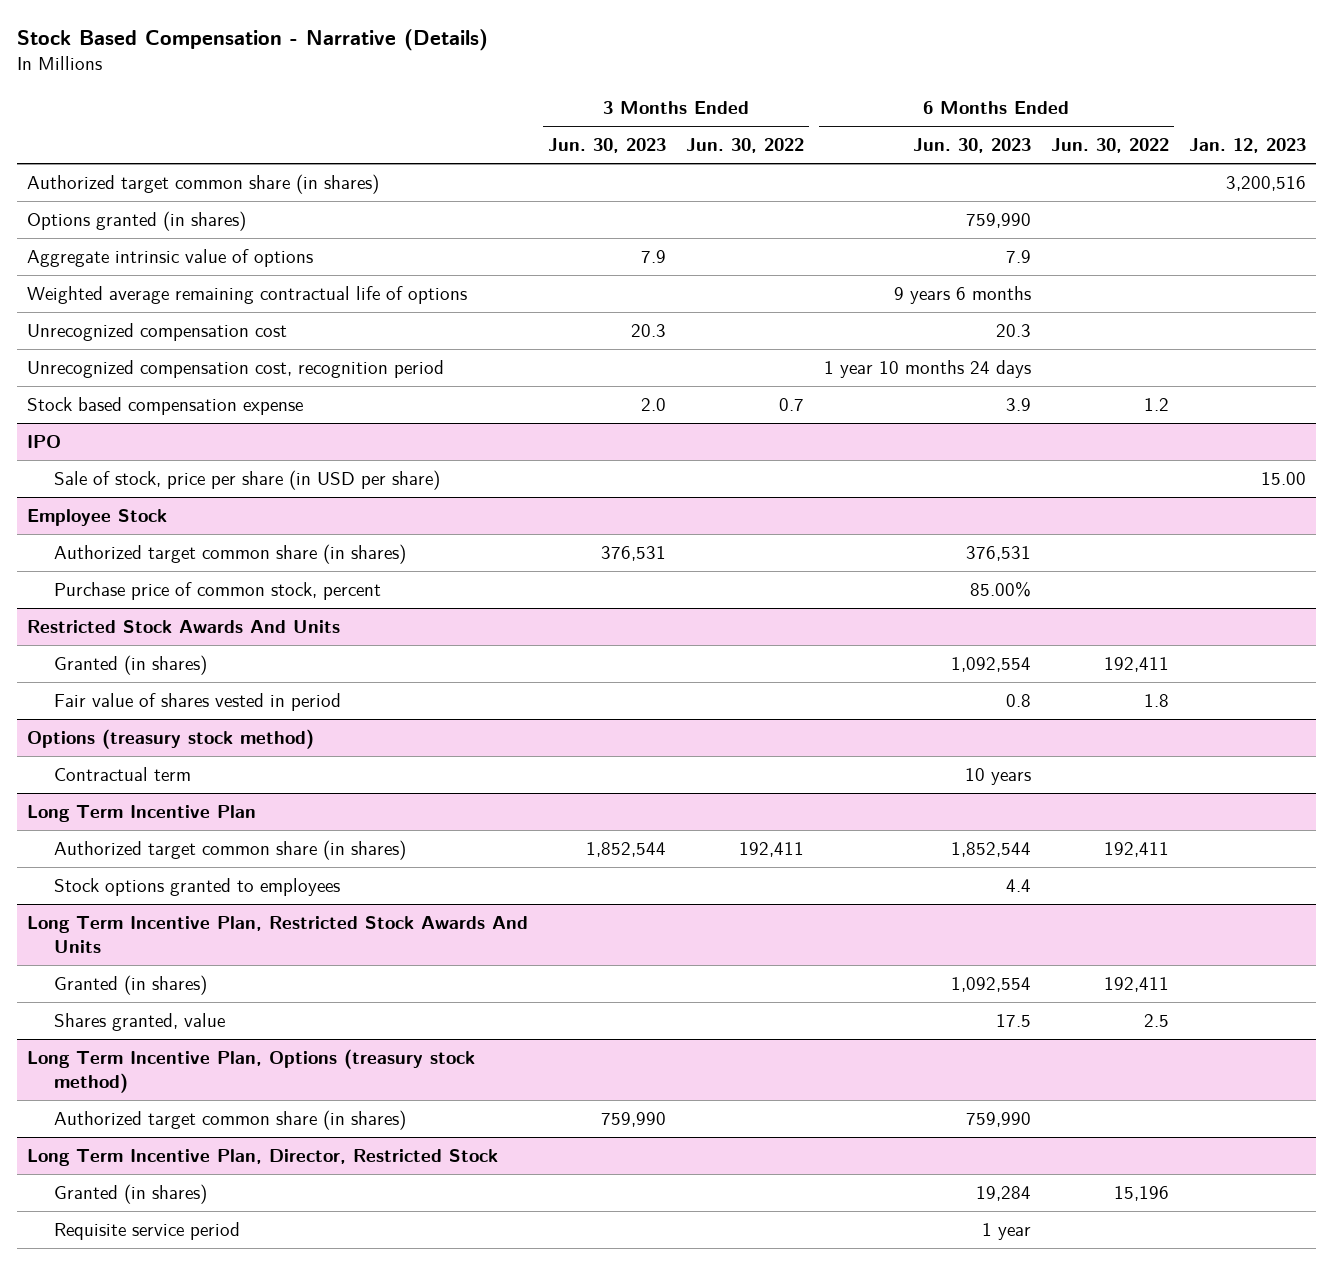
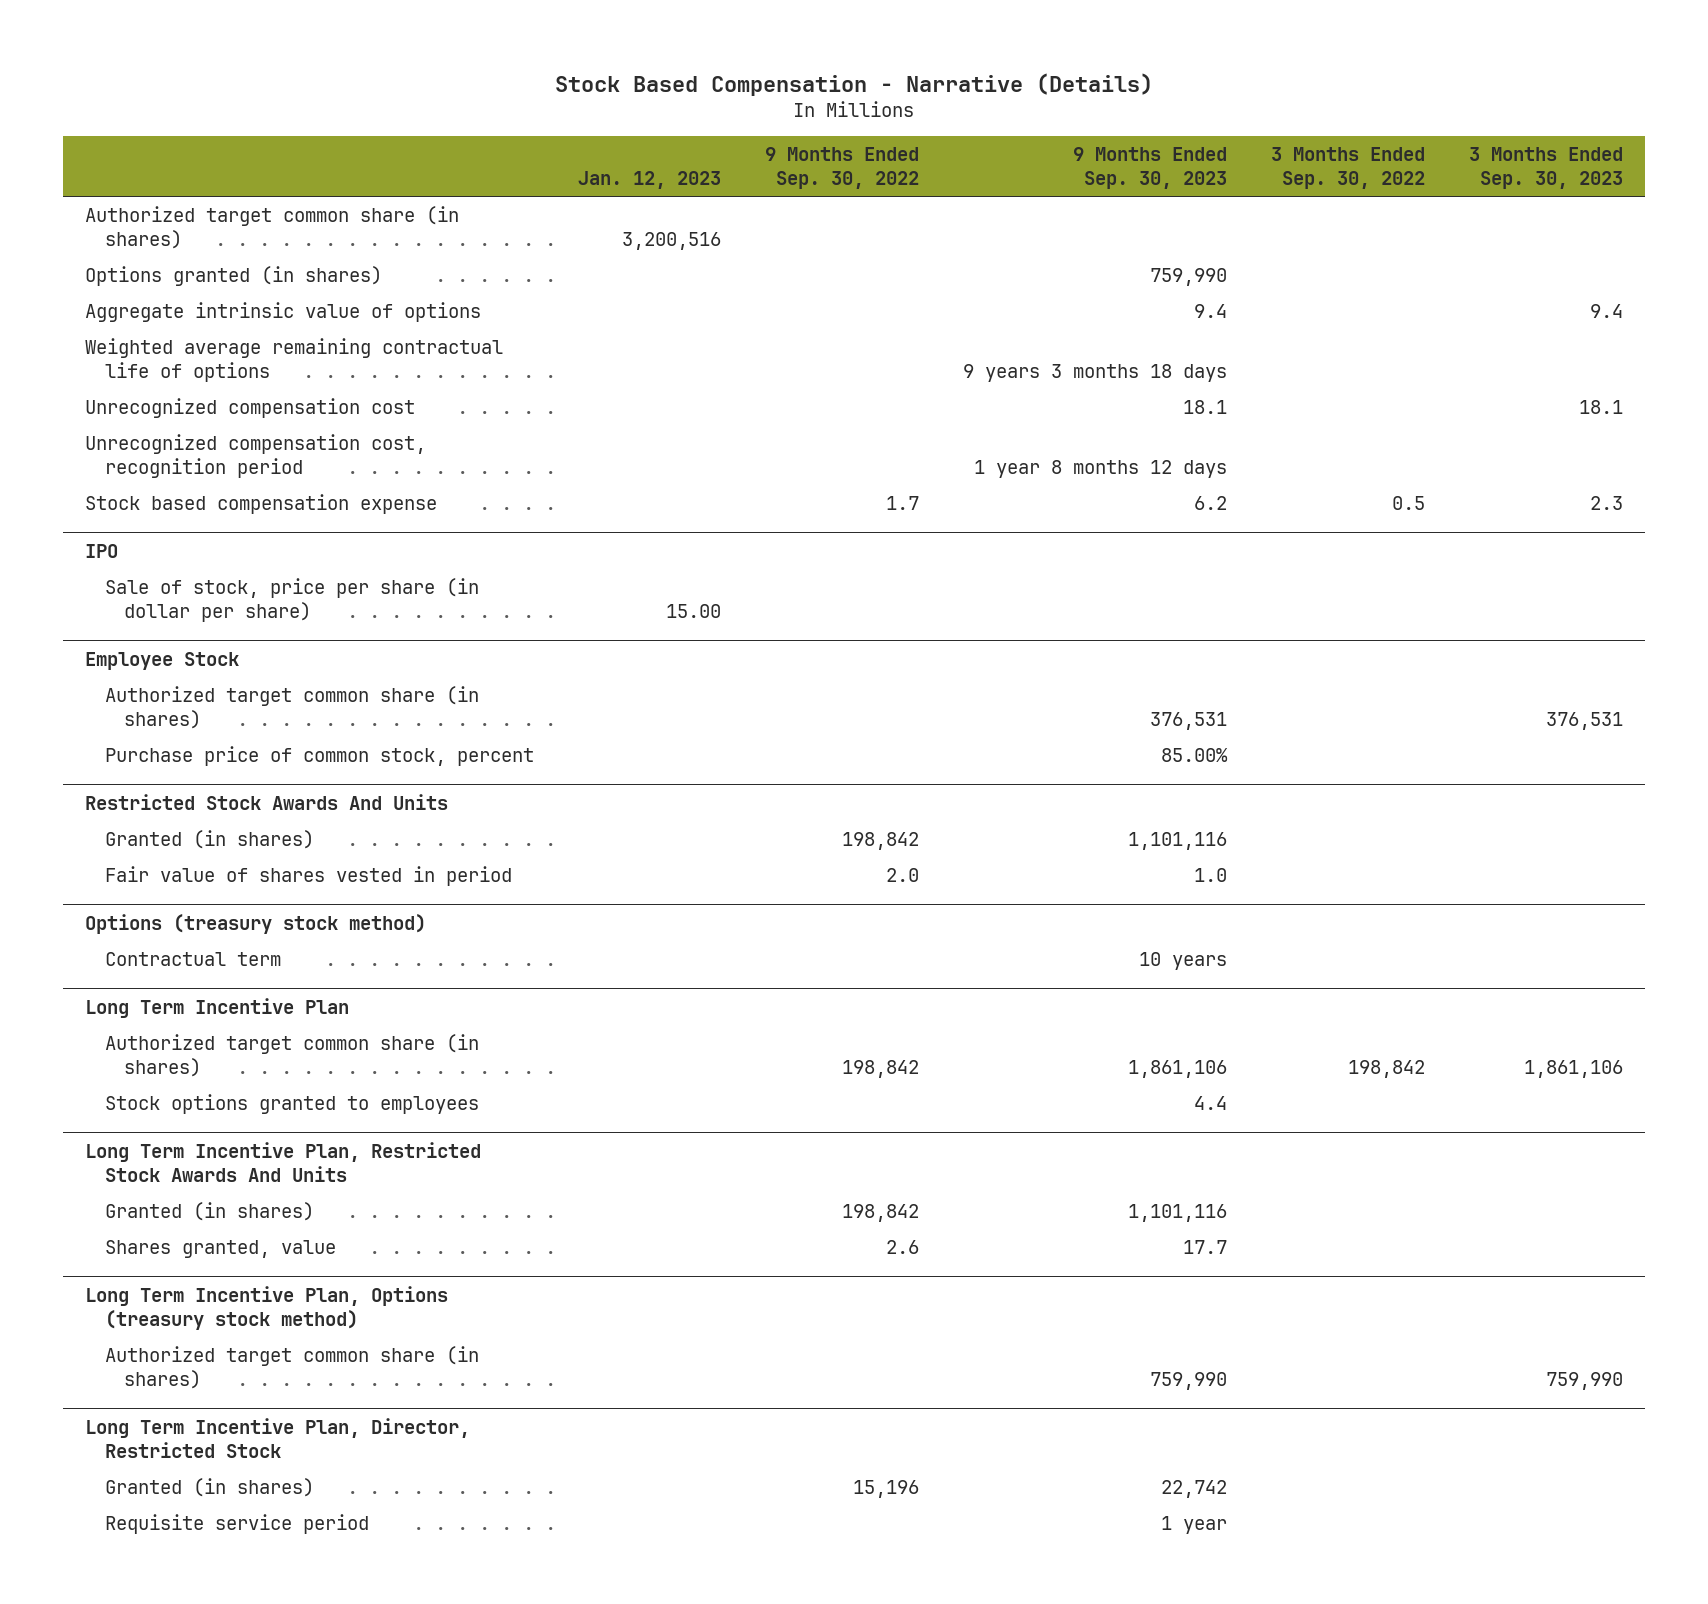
- | 3 Months Ended Jun. 30, 2023 | 3 Months Ended Jun. 30, 2022 | 6 Months Ended Jun. 30, 2023 | 6 Months Ended Jun. 30, 2022 | Jan. 12, 2023
+ | Jan. 12, 2023 | 9 Months Ended Sep. 30, 2022 | 9 Months Ended Sep. 30, 2023 | 3 Months Ended Sep. 30, 2022 | 3 Months Ended Sep. 30, 2023
@ IPO
- Sale of stock, price per share (in USD per share) | | | | | 15.00
+ Sale of stock, price per share (in dollar per share) | 15.00 | | | |

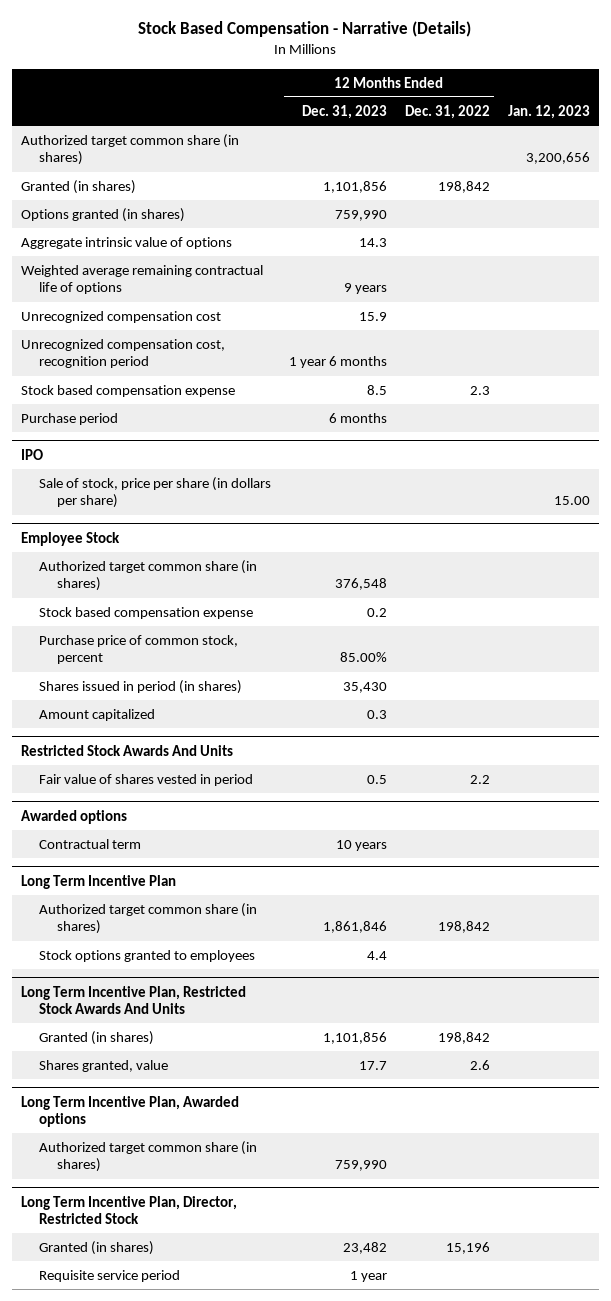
- | Jan. 12, 2023 | 9 Months Ended Sep. 30, 2022 | 9 Months Ended Sep. 30, 2023 | 3 Months Ended Sep. 30, 2022 | 3 Months Ended Sep. 30, 2023
+ | 12 Months Ended Dec. 31, 2023 | 12 Months Ended Dec. 31, 2022 | Jan. 12, 2023
- Authorized target common share (in shares) | 3,200,516 | | | |
+ Authorized target common share (in shares) | | | 3,200,656
+ Granted (in shares) | 1,101,856 | 198,842 |
+ Purchase period | 6 months | |
@ IPO
- Sale of stock, price per share (in dollar per share) | 15.00 | | | |
+ Sale of stock, price per share (in dollars per share) | | | 15.00
@ Employee Stock
+ Stock based compensation expense | 0.2 | |
+ Shares issued in period (in shares) | 35,430 | |
+ Amount capitalized | 0.3 | |
@ Restricted Stock Awards And Units
- Granted (in shares) | | 198,842 | 1,101,116 | |
- Options (treasury stock method)
+ Awarded options
- Long Term Incentive Plan, Options (treasury stock method)
+ Long Term Incentive Plan, Awarded options

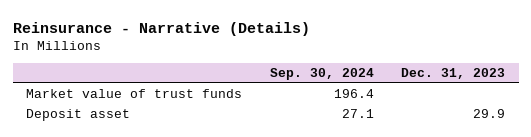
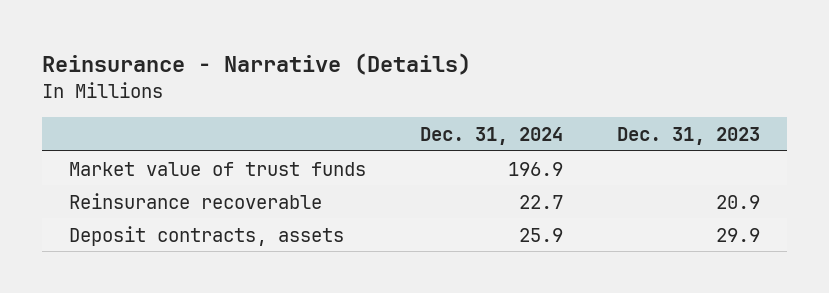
- | Sep. 30, 2024 | Dec. 31, 2023
+ | Dec. 31, 2024 | Dec. 31, 2023
- Deposit asset | 27.1 | 29.9
+ Reinsurance recoverable | 22.7 | 20.9
+ Deposit contracts, assets | 25.9 | 29.9

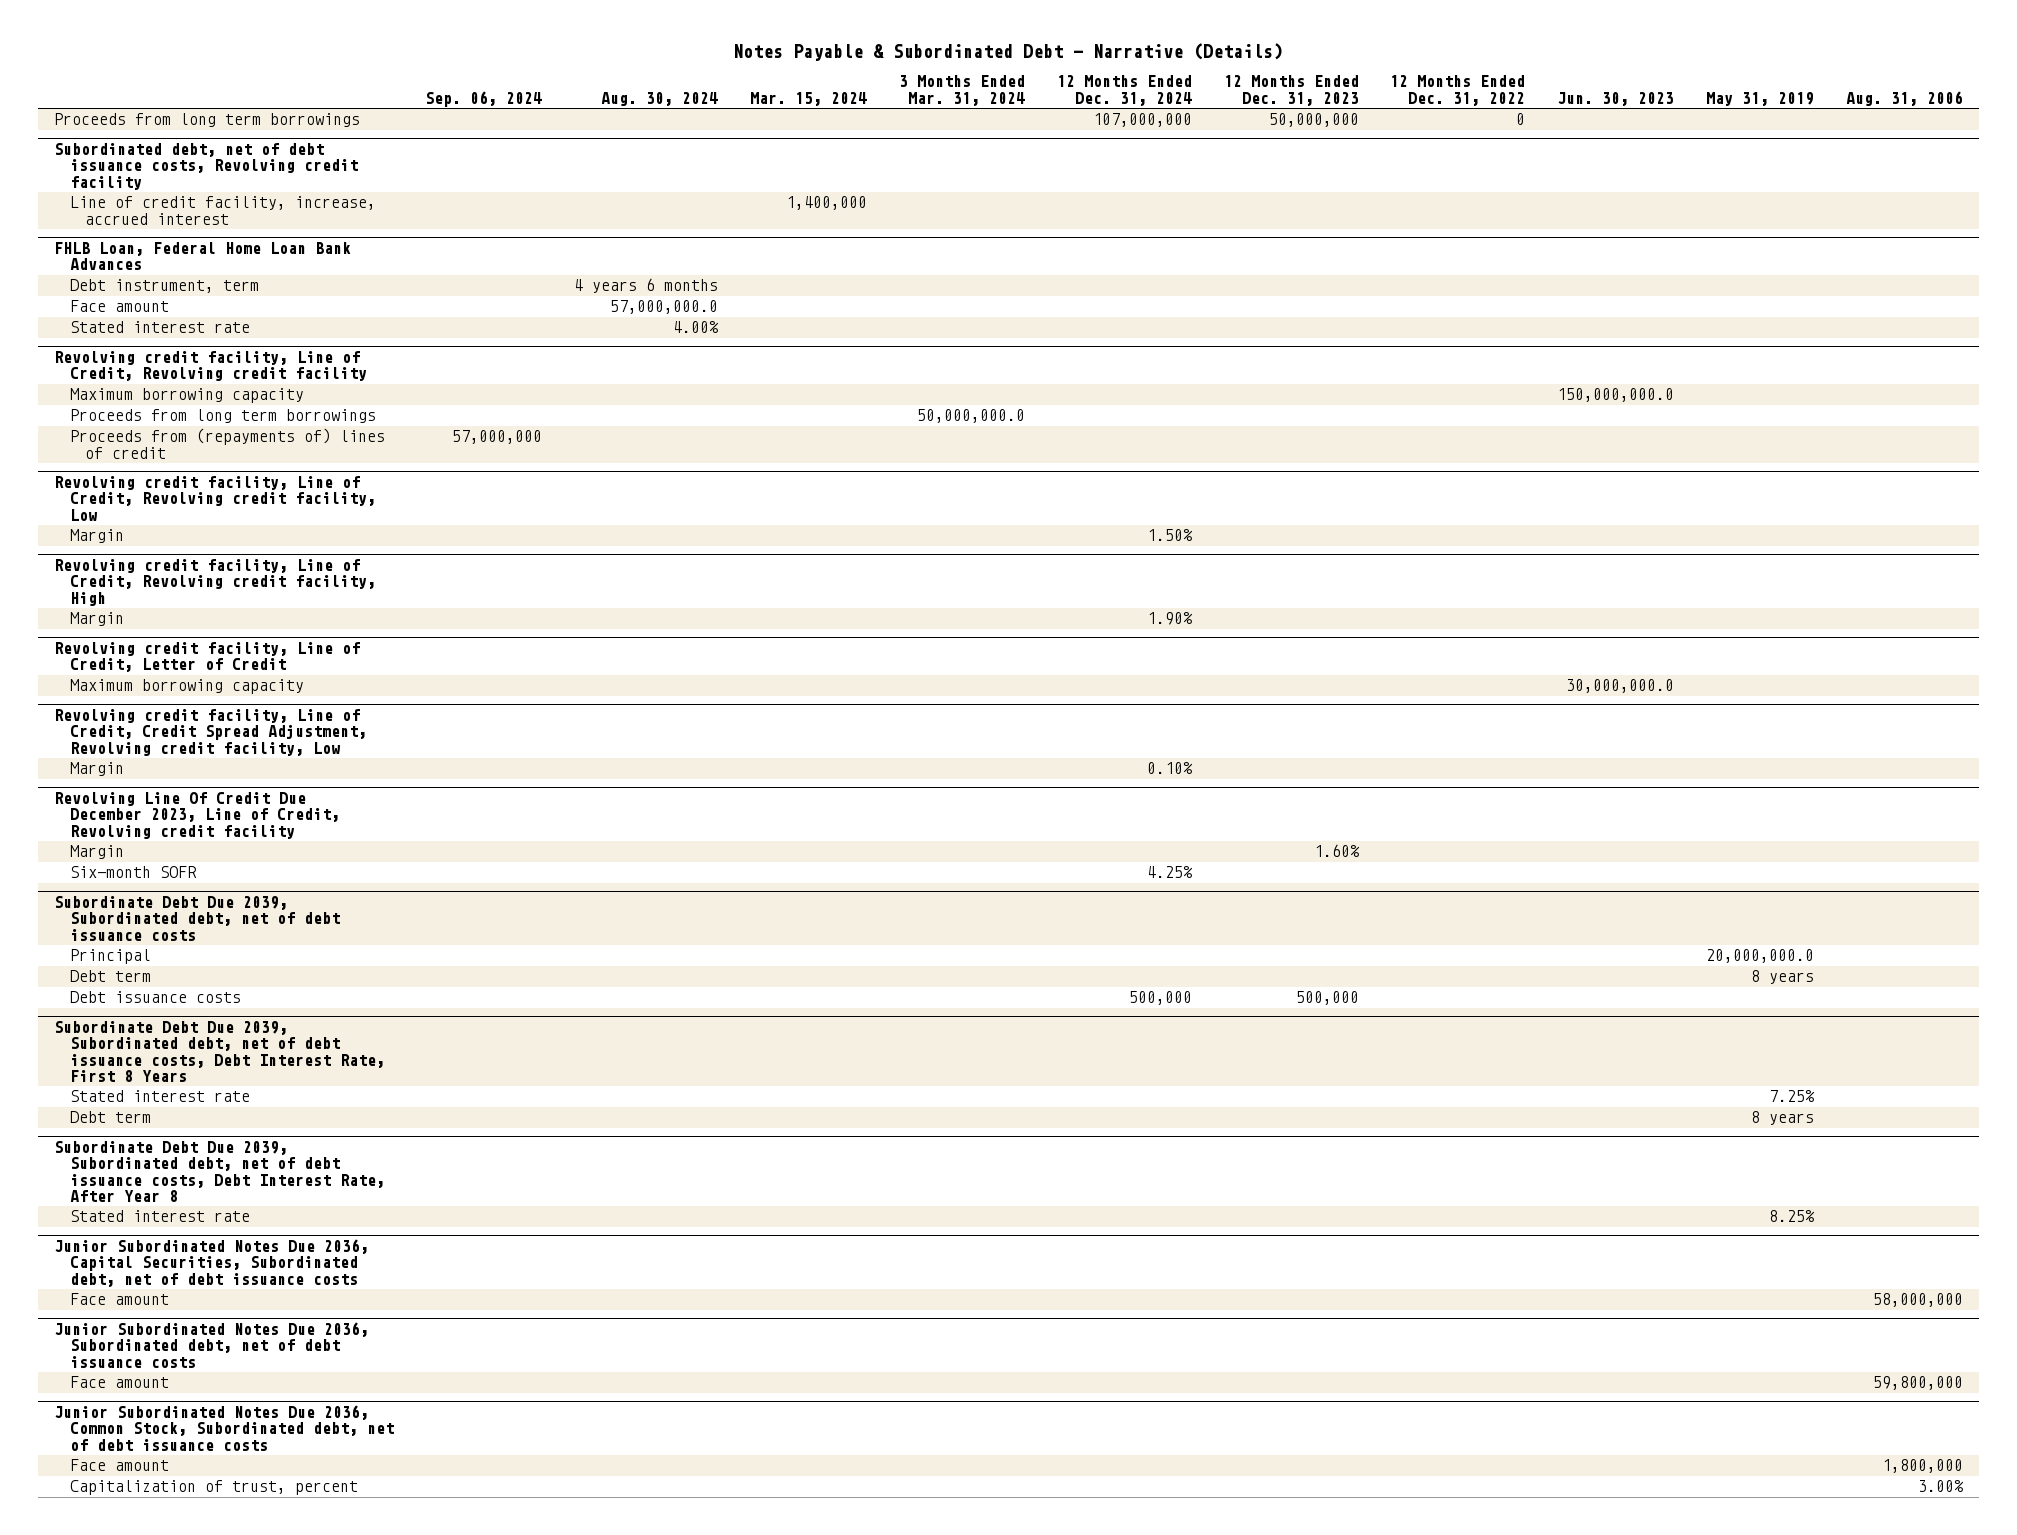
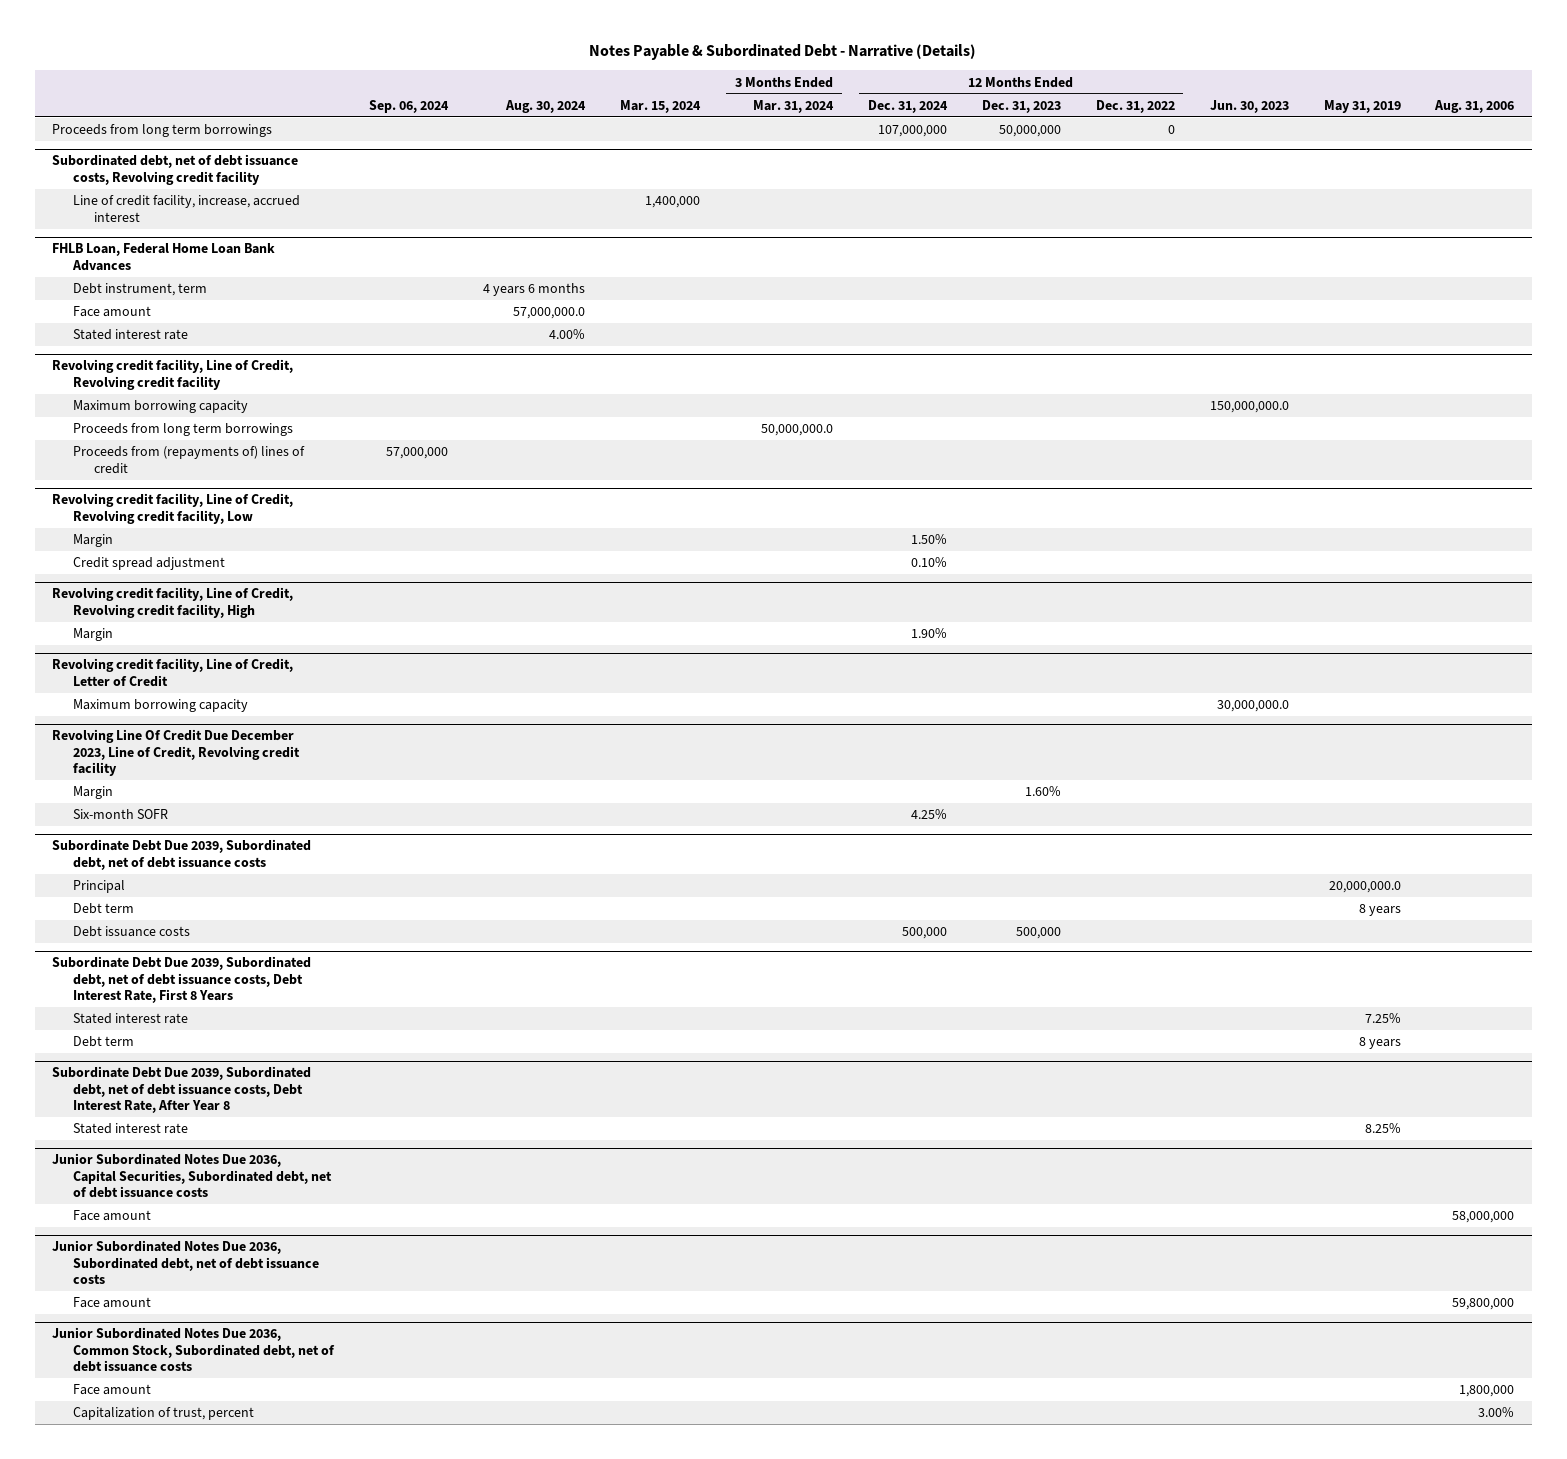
@ Revolving credit facility, Line of Credit, Revolving credit facility, Low
+ Credit spread adjustment | | | | | 0.10% | | | | |
- Revolving credit facility, Line of Credit, Credit Spread Adjustment, Revolving credit facility, Low
- Margin | | | | | 0.10% | | | | |

